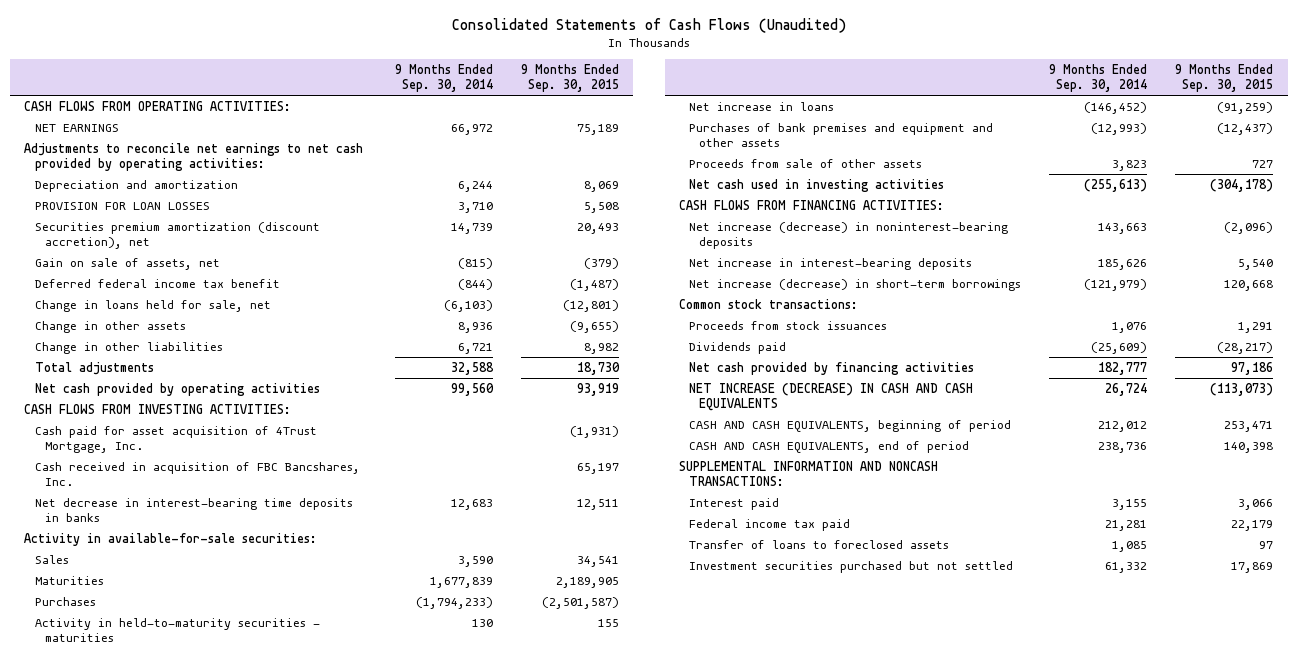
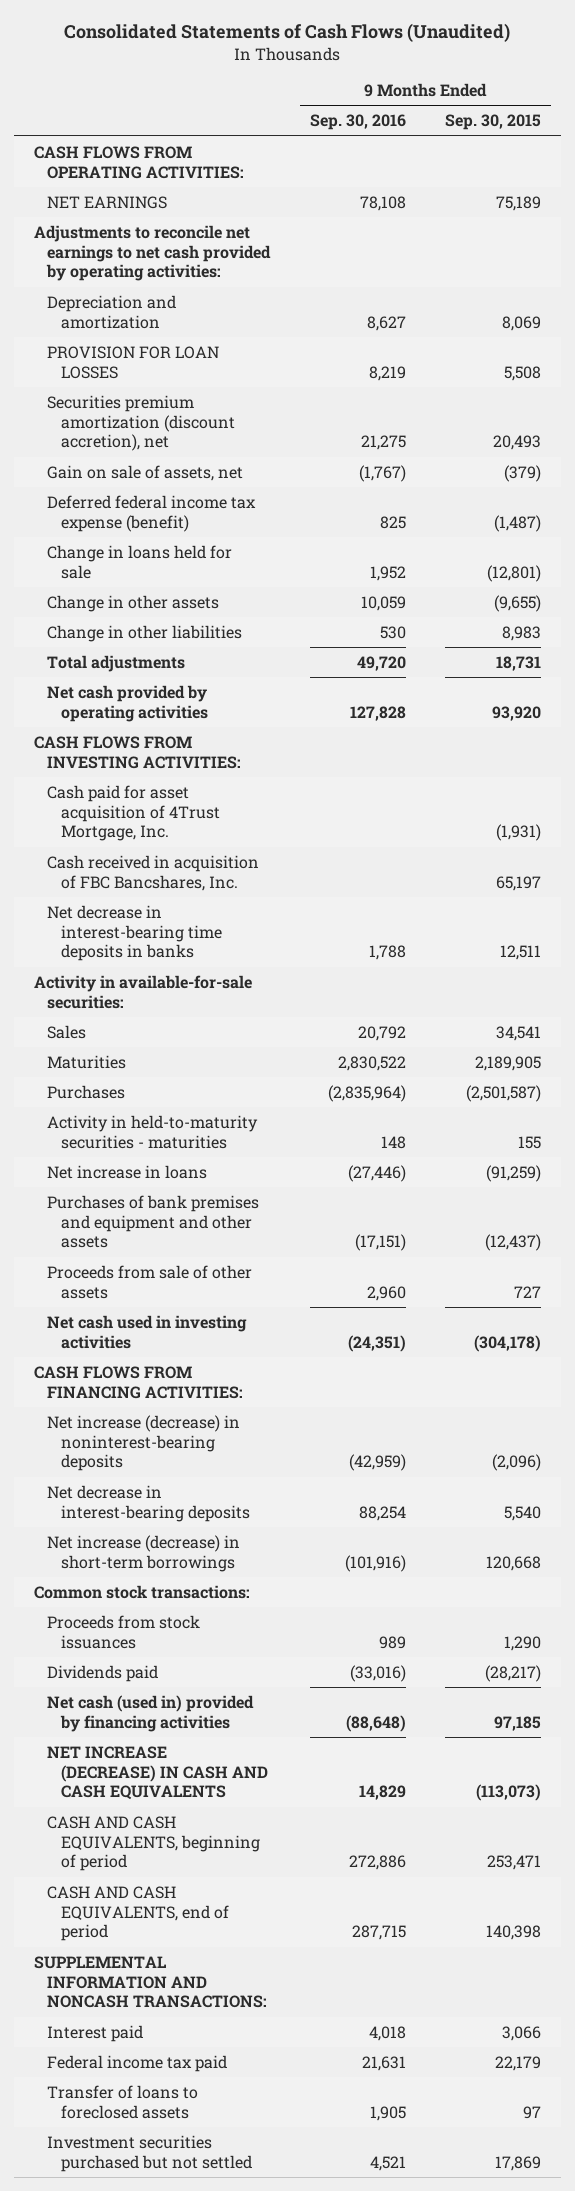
- | 9 Months Ended Sep. 30, 2014 | 9 Months Ended Sep. 30, 2015
+ | 9 Months Ended Sep. 30, 2016 | 9 Months Ended Sep. 30, 2015
- Deferred federal income tax benefit | (844) | (1,487)
- Change in loans held for sale, net | (6,103) | (12,801)
+ Deferred federal income tax expense (benefit) | 825 | (1,487)
+ Change in loans held for sale | 1,952 | (12,801)
- Change in other liabilities | 6,721 | 8,982
- Total adjustments | 32,588 | 18,730
- Net cash provided by operating activities | 99,560 | 93,919
+ Change in other liabilities | 530 | 8,983
+ Total adjustments | 49,720 | 18,731
+ Net cash provided by operating activities | 127,828 | 93,920
- Net increase in interest-bearing deposits | 185,626 | 5,540
+ Net decrease in interest-bearing deposits | 88,254 | 5,540
- Proceeds from stock issuances | 1,076 | 1,291
+ Proceeds from stock issuances | 989 | 1,290
- Net cash provided by financing activities | 182,777 | 97,186
+ Net cash (used in) provided by financing activities | (88,648) | 97,185

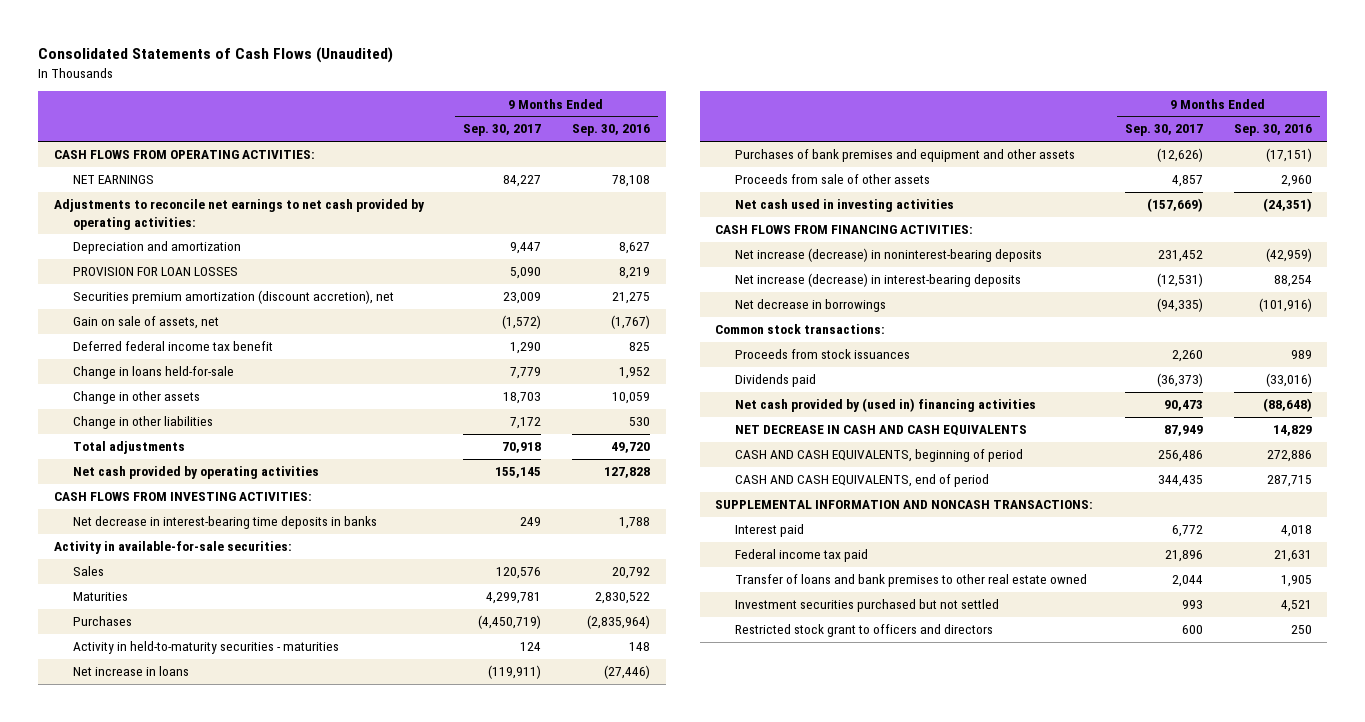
- | 9 Months Ended Sep. 30, 2016 | 9 Months Ended Sep. 30, 2015
+ | 9 Months Ended Sep. 30, 2017 | 9 Months Ended Sep. 30, 2016
- Deferred federal income tax expense (benefit) | 825 | (1,487)
- Change in loans held for sale | 1,952 | (12,801)
+ Deferred federal income tax benefit | 1,290 | 825
+ Change in loans held-for-sale | 7,779 | 1,952
- Cash paid for asset acquisition of 4Trust Mortgage, Inc. | | (1,931)
- Cash received in acquisition of FBC Bancshares, Inc. | | 65,197
- Net decrease in interest-bearing deposits | 88,254 | 5,540
- Net increase (decrease) in short-term borrowings | (101,916) | 120,668
+ Net increase (decrease) in interest-bearing deposits | (12,531) | 88,254
+ Net decrease in borrowings | (94,335) | (101,916)
- Net cash (used in) provided by financing activities | (88,648) | 97,185
- NET INCREASE (DECREASE) IN CASH AND CASH EQUIVALENTS | 14,829 | (113,073)
+ Net cash provided by (used in) financing activities | 90,473 | (88,648)
+ NET DECREASE IN CASH AND CASH EQUIVALENTS | 87,949 | 14,829
- Transfer of loans to foreclosed assets | 1,905 | 97
+ Transfer of loans and bank premises to other real estate owned | 2,044 | 1,905
+ Restricted stock grant to officers and directors | 600 | 250

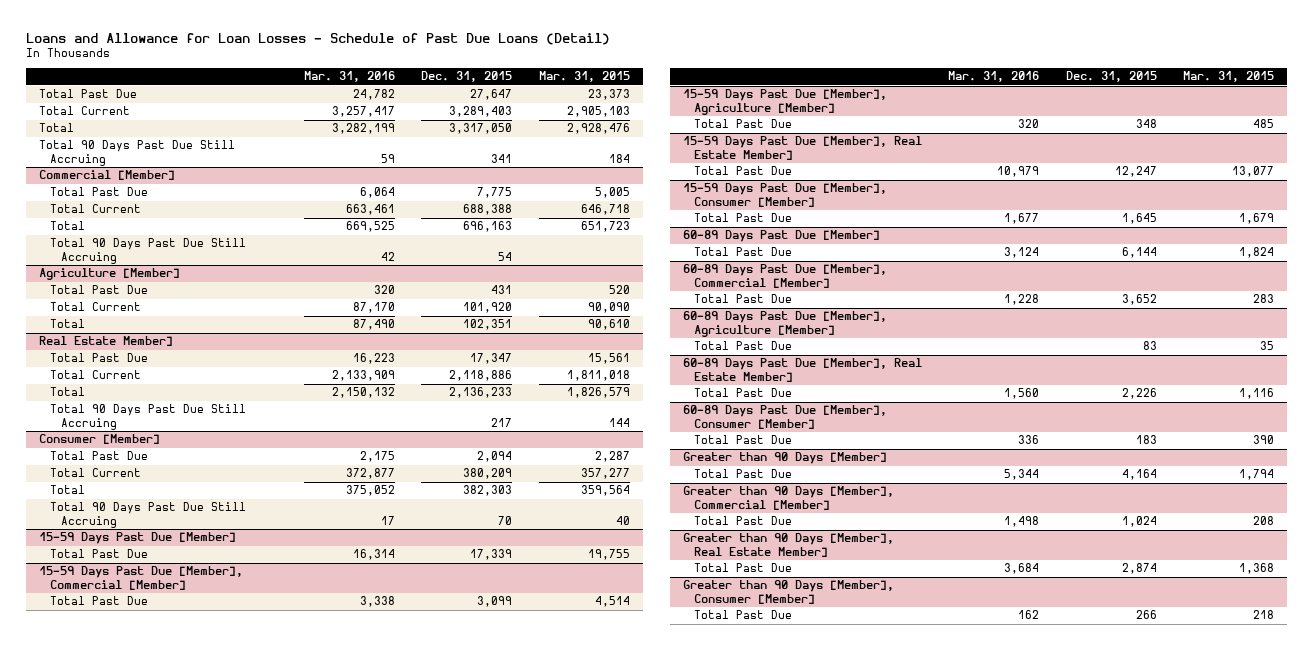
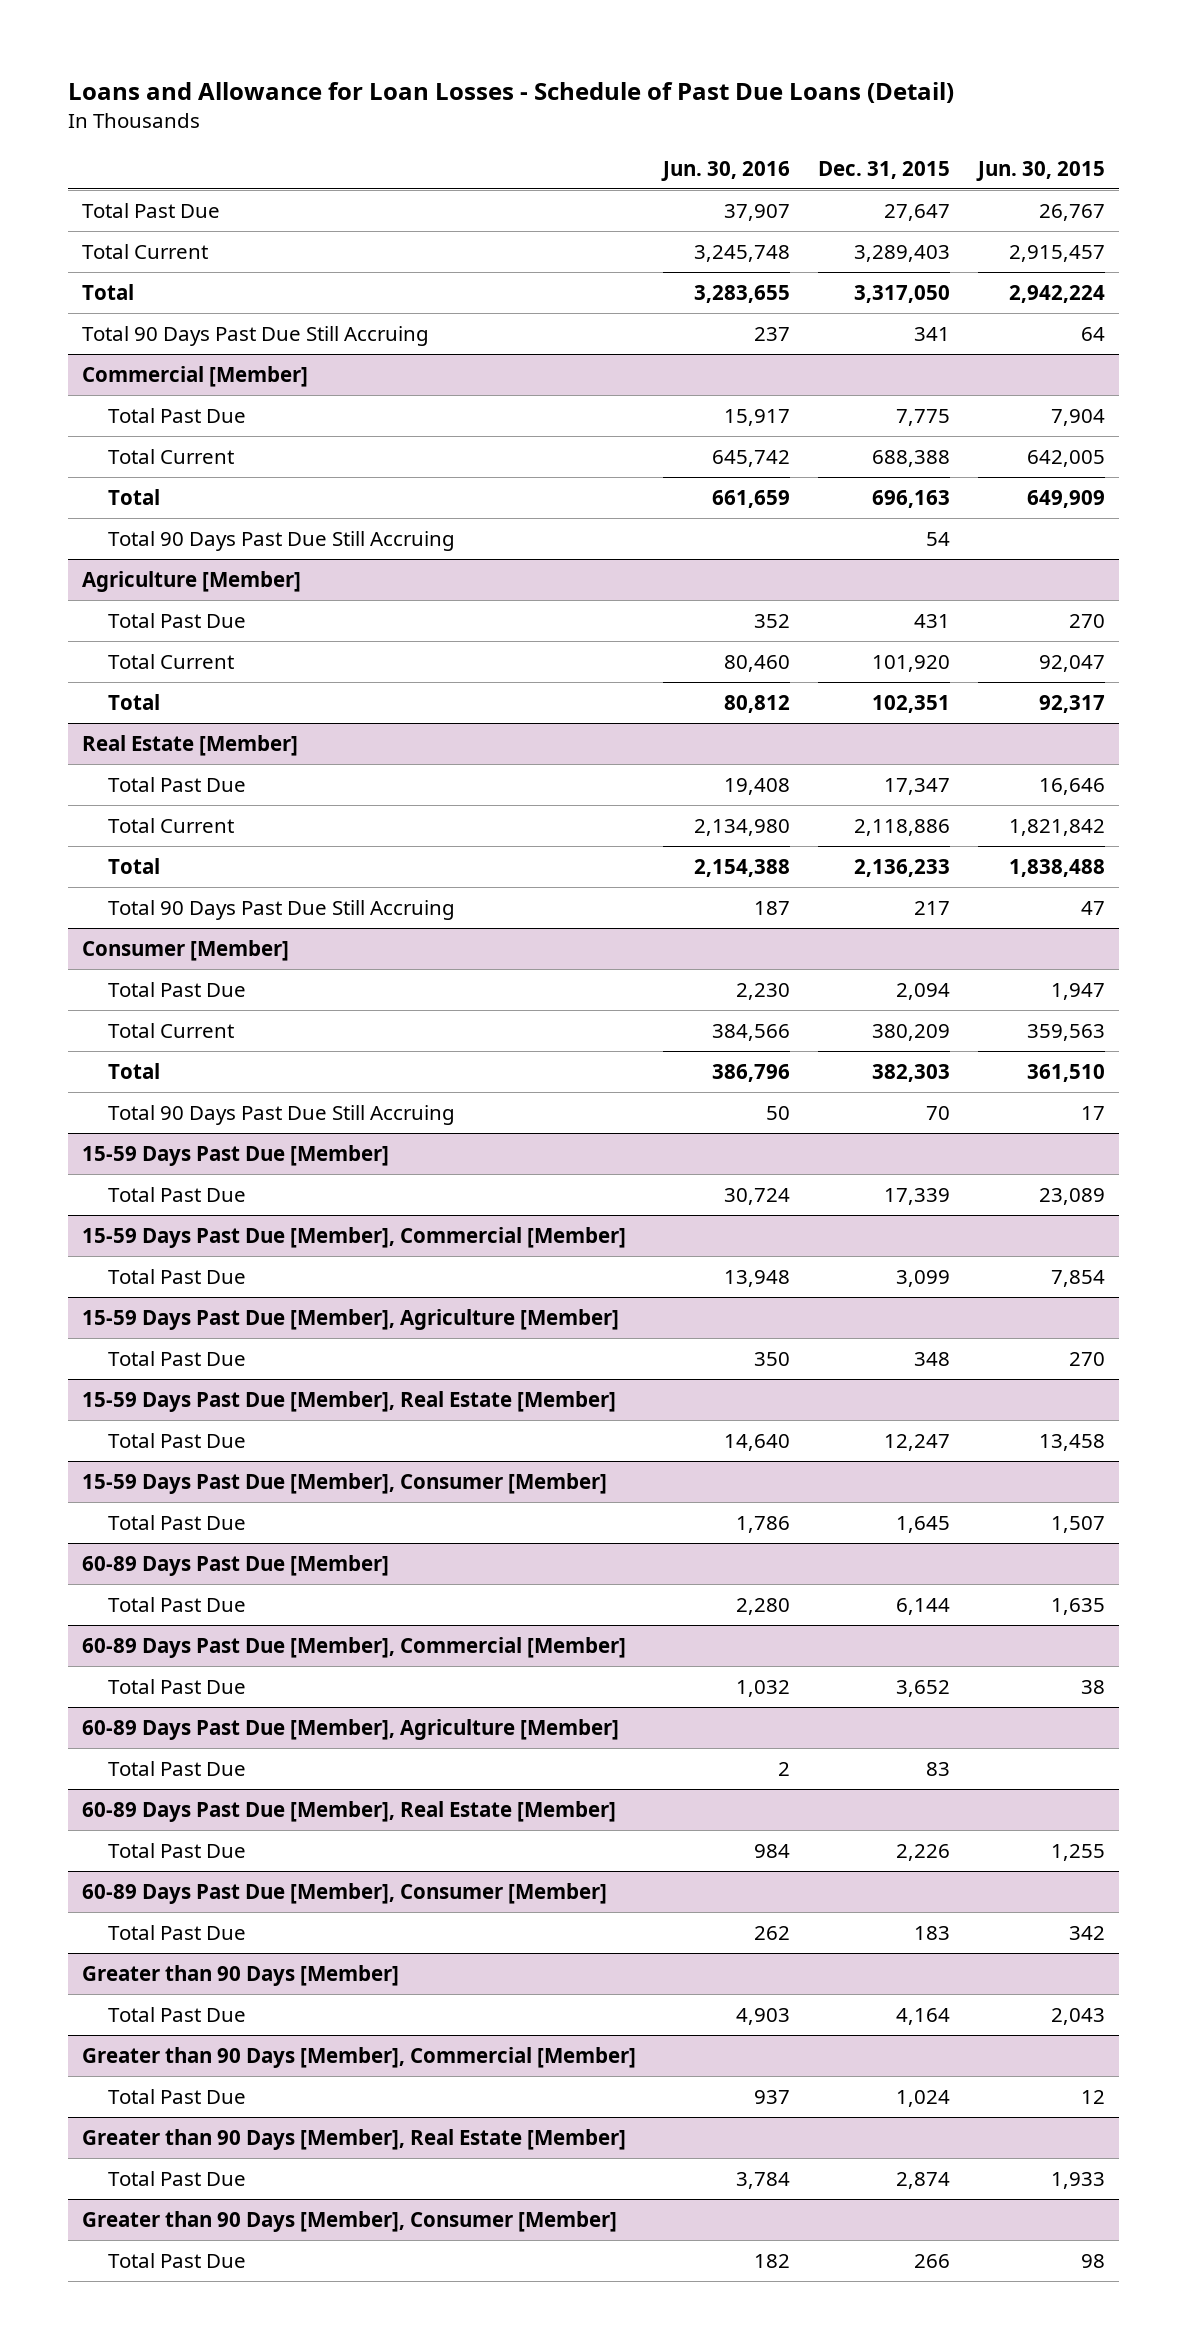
- | Mar. 31, 2016 | Dec. 31, 2015 | Mar. 31, 2015
+ | Jun. 30, 2016 | Dec. 31, 2015 | Jun. 30, 2015
- Real Estate Member]
+ Real Estate [Member]
- 15-59 Days Past Due [Member], Real Estate Member]
+ 15-59 Days Past Due [Member], Real Estate [Member]
- 60-89 Days Past Due [Member], Real Estate Member]
+ 60-89 Days Past Due [Member], Real Estate [Member]
- Greater than 90 Days [Member], Real Estate Member]
+ Greater than 90 Days [Member], Real Estate [Member]

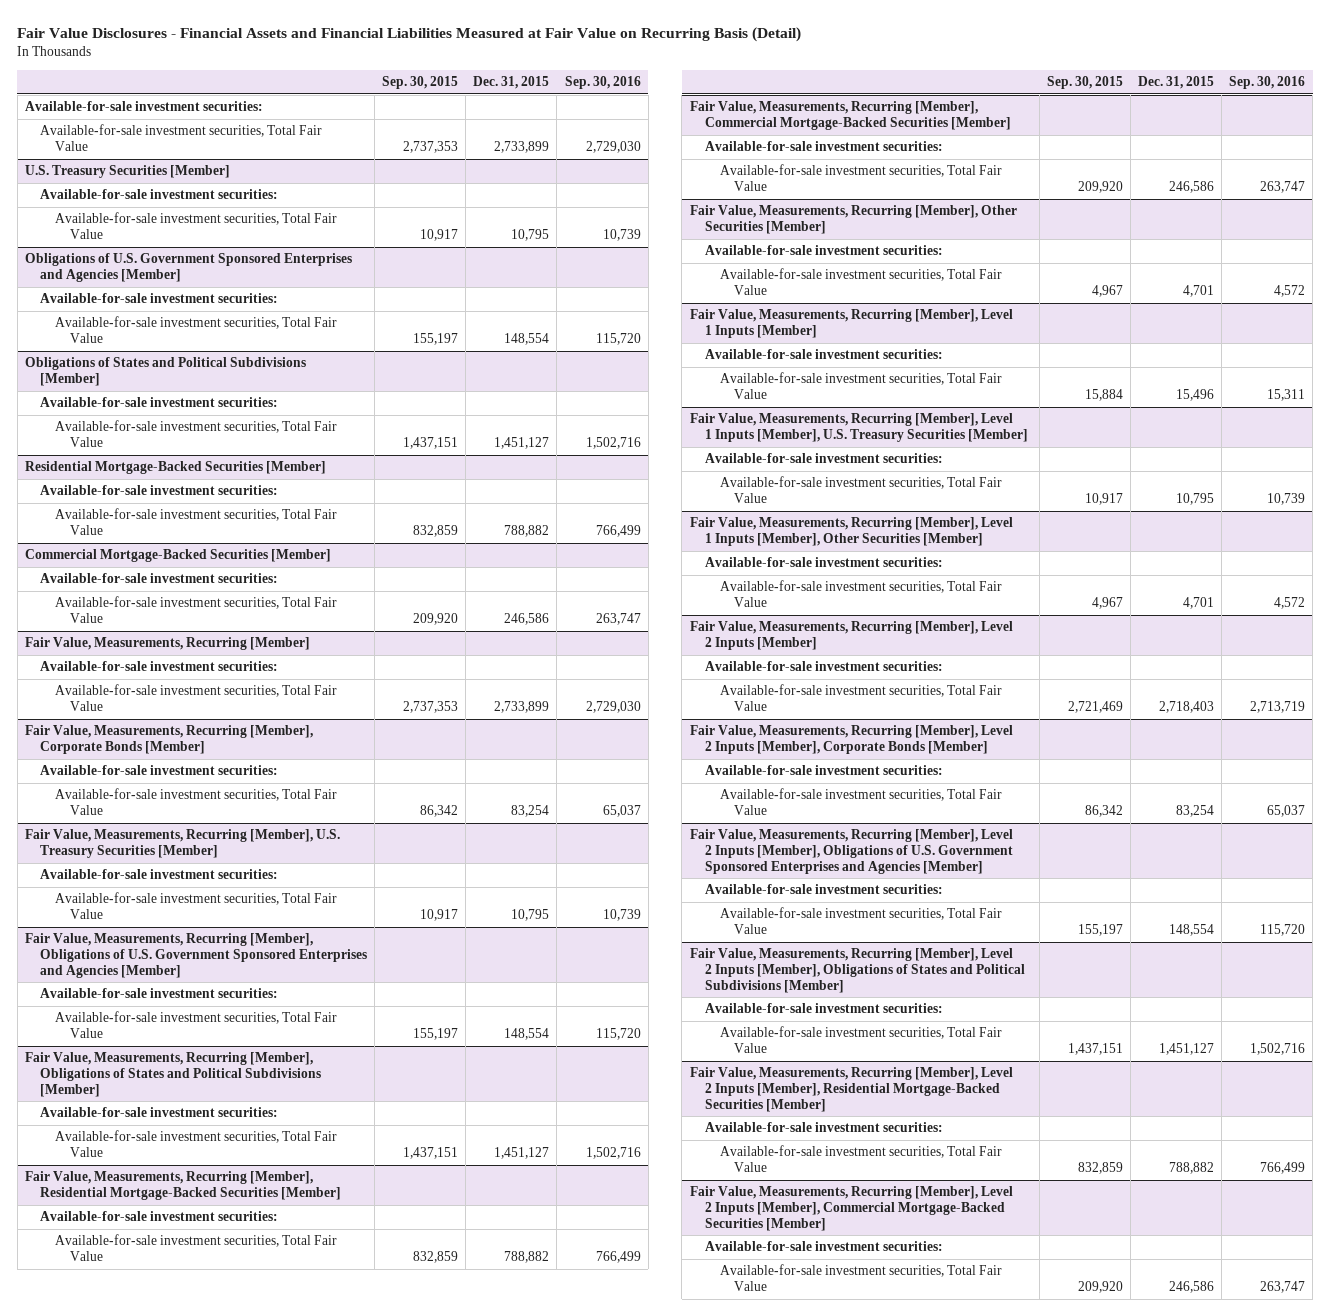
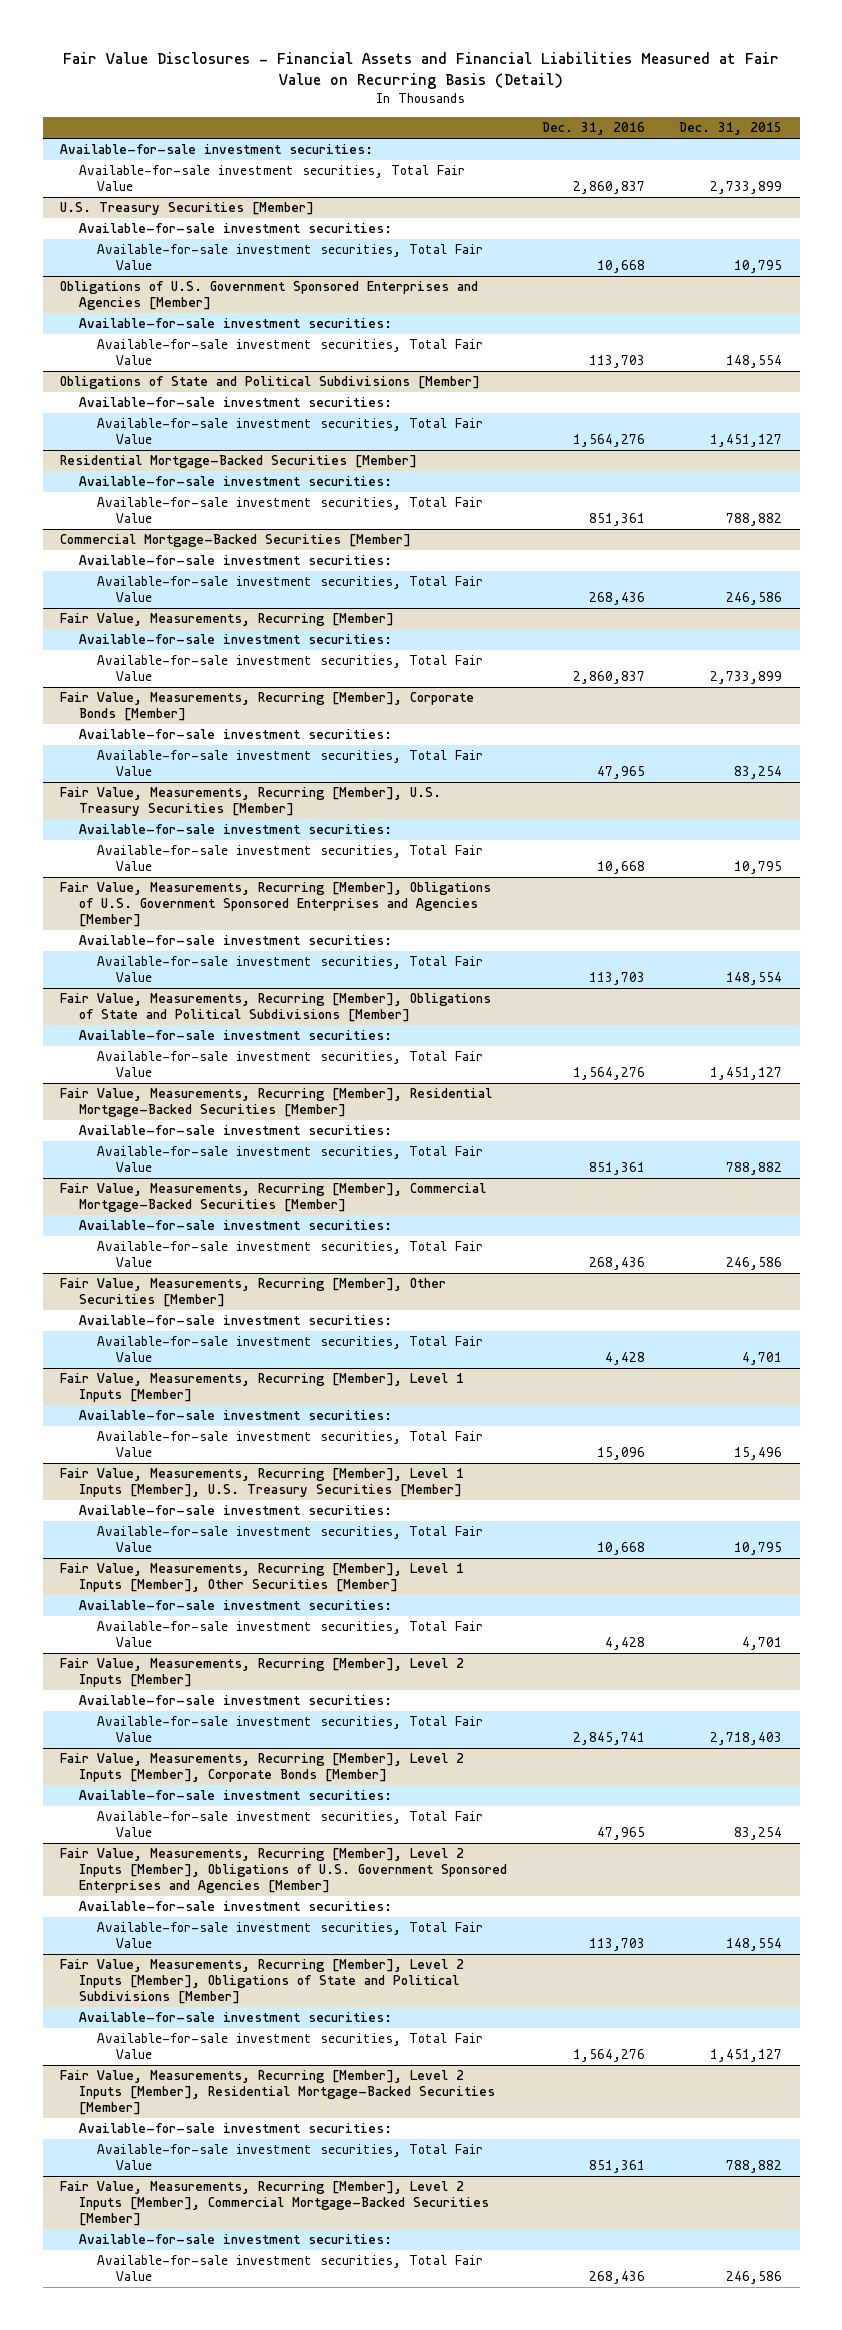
- | Sep. 30, 2015 | Dec. 31, 2015 | Sep. 30, 2016
+ | Dec. 31, 2016 | Dec. 31, 2015
- Obligations of States and Political Subdivisions [Member]
+ Obligations of State and Political Subdivisions [Member]
- Fair Value, Measurements, Recurring [Member], Obligations of States and Political Subdivisions [Member]
+ Fair Value, Measurements, Recurring [Member], Obligations of State and Political Subdivisions [Member]
- Fair Value, Measurements, Recurring [Member], Level 2 Inputs [Member], Obligations of States and Political Subdivisions [Member]
+ Fair Value, Measurements, Recurring [Member], Level 2 Inputs [Member], Obligations of State and Political Subdivisions [Member]

